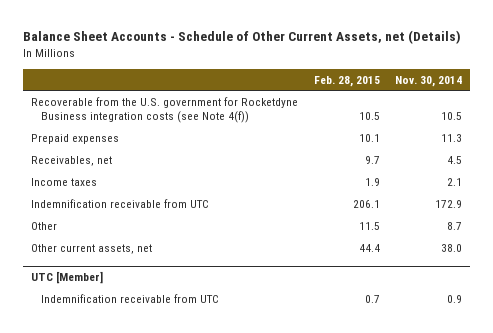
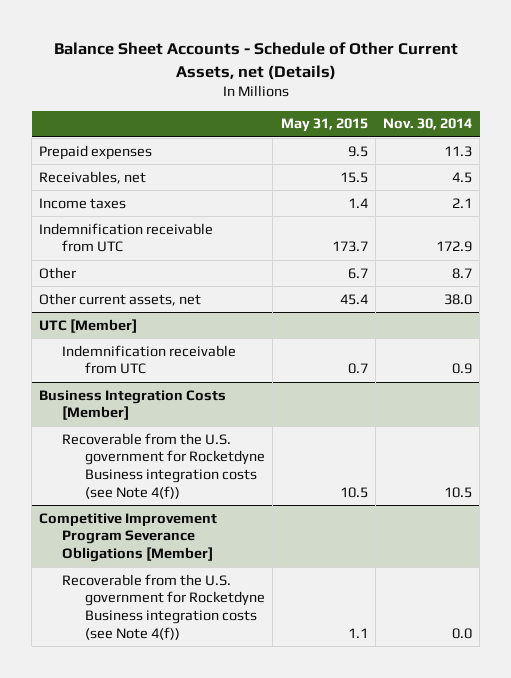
- | Feb. 28, 2015 | Nov. 30, 2014
+ | May 31, 2015 | Nov. 30, 2014
- Recoverable from the U.S. government for Rocketdyne Business integration costs (see Note 4(f)) | 10.5 | 10.5
+ Business Integration Costs [Member]
+ Recoverable from the U.S. government for Rocketdyne Business integration costs (see Note 4(f)) | 10.5 | 10.5
+ Competitive Improvement Program Severance Obligations [Member]
+ Recoverable from the U.S. government for Rocketdyne Business integration costs (see Note 4(f)) | 1.1 | 0.0

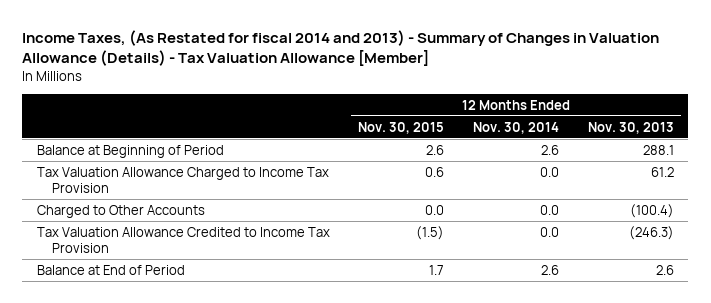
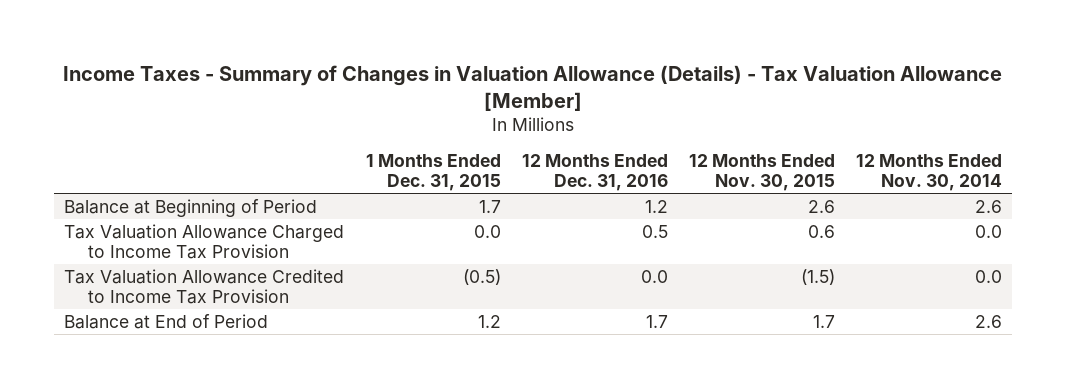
- Income Taxes, (As Restated for fiscal 2014 and 2013) - Summary of Changes in Valuation Allowance (Details) - Tax Valuation Allowance [Member]
+ Income Taxes - Summary of Changes in Valuation Allowance (Details) - Tax Valuation Allowance [Member]
- | 12 Months Ended Nov. 30, 2015 | 12 Months Ended Nov. 30, 2014 | 12 Months Ended Nov. 30, 2013
+ | 1 Months Ended Dec. 31, 2015 | 12 Months Ended Dec. 31, 2016 | 12 Months Ended Nov. 30, 2015 | 12 Months Ended Nov. 30, 2014
- Charged to Other Accounts | 0.0 | 0.0 | (100.4)

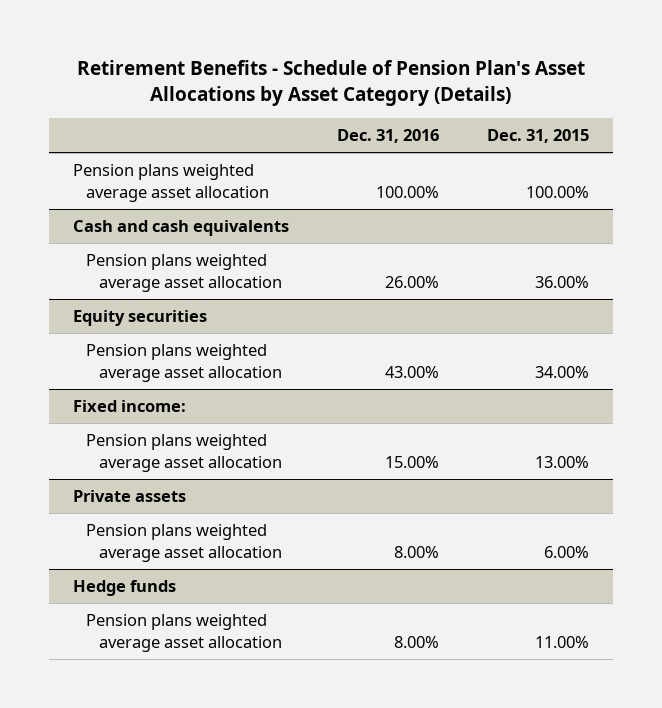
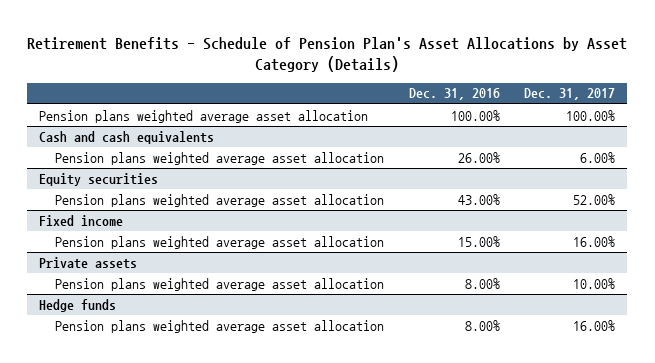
- | Dec. 31, 2016 | Dec. 31, 2015
+ | Dec. 31, 2016 | Dec. 31, 2017
- Fixed income:
+ Fixed income

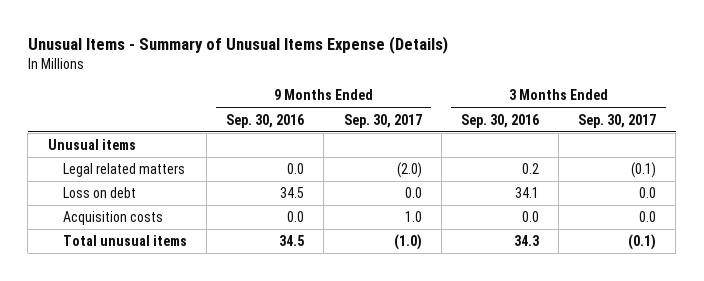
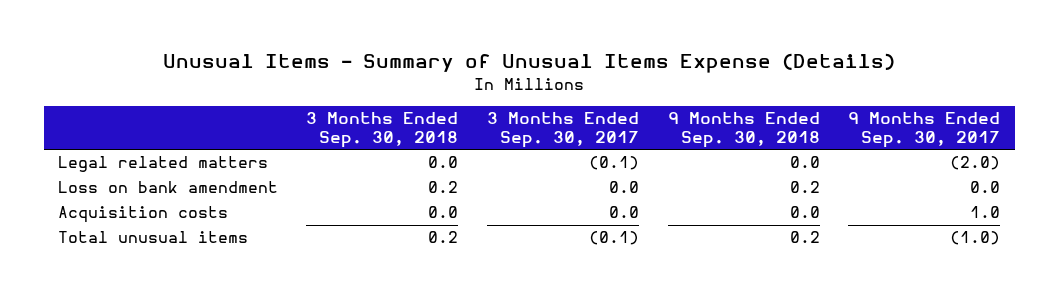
- | 9 Months Ended Sep. 30, 2016 | 9 Months Ended Sep. 30, 2017 | 3 Months Ended Sep. 30, 2016 | 3 Months Ended Sep. 30, 2017
+ | 3 Months Ended Sep. 30, 2018 | 3 Months Ended Sep. 30, 2017 | 9 Months Ended Sep. 30, 2018 | 9 Months Ended Sep. 30, 2017
- Unusual items
- Loss on debt | 34.5 | 0.0 | 34.1 | 0.0
+ Loss on bank amendment | 0.2 | 0.0 | 0.2 | 0.0

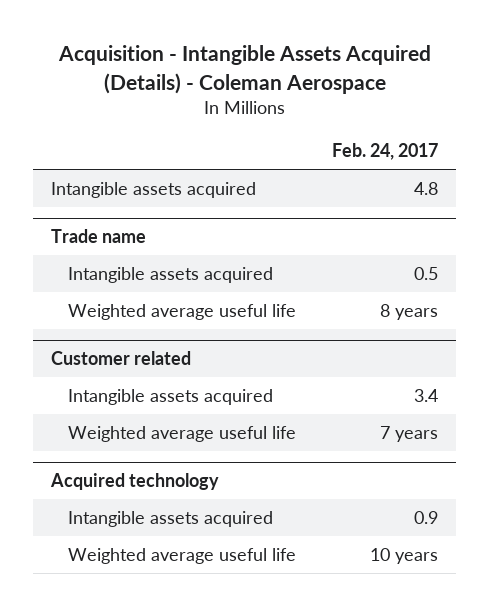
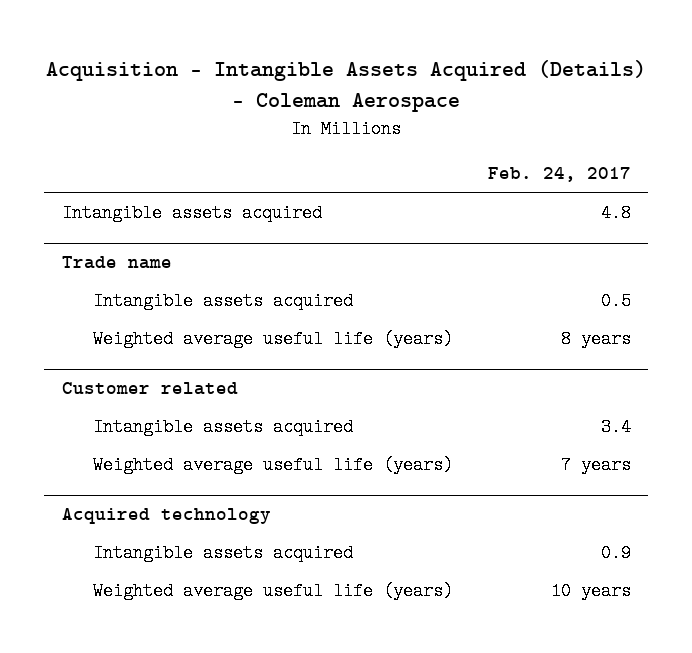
@ Trade name
- Weighted average useful life | 8 years
+ Weighted average useful life (years) | 8 years
@ Customer related
- Weighted average useful life | 7 years
+ Weighted average useful life (years) | 7 years
@ Acquired technology
- Weighted average useful life | 10 years
+ Weighted average useful life (years) | 10 years

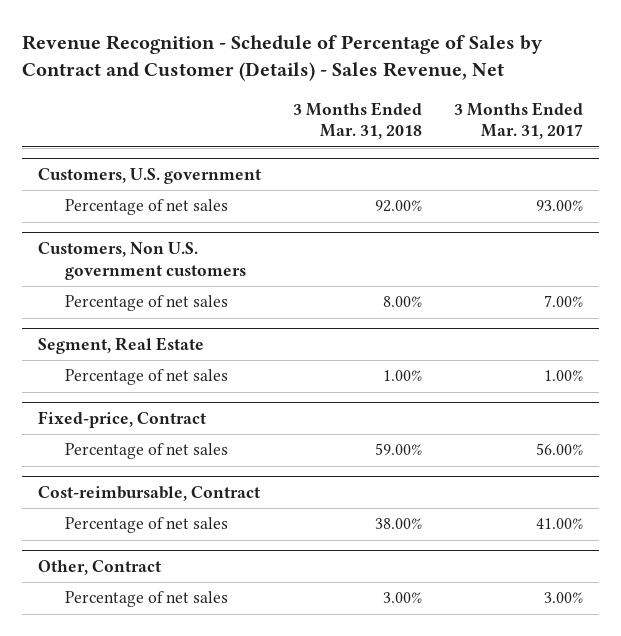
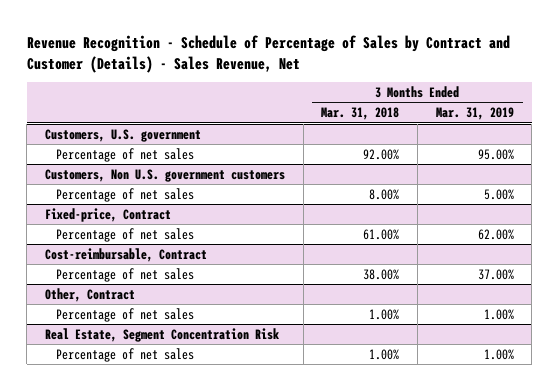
- | 3 Months Ended Mar. 31, 2018 | 3 Months Ended Mar. 31, 2017
+ | 3 Months Ended Mar. 31, 2018 | 3 Months Ended Mar. 31, 2019
- Segment, Real Estate
- Percentage of net sales | 1.00% | 1.00%
@ Fixed-price, Contract
- Percentage of net sales | 59.00% | 56.00%
+ Percentage of net sales | 61.00% | 62.00%
@ Other, Contract
- Percentage of net sales | 3.00% | 3.00%
+ Percentage of net sales | 1.00% | 1.00%
+ Real Estate, Segment Concentration Risk
+ Percentage of net sales | 1.00% | 1.00%

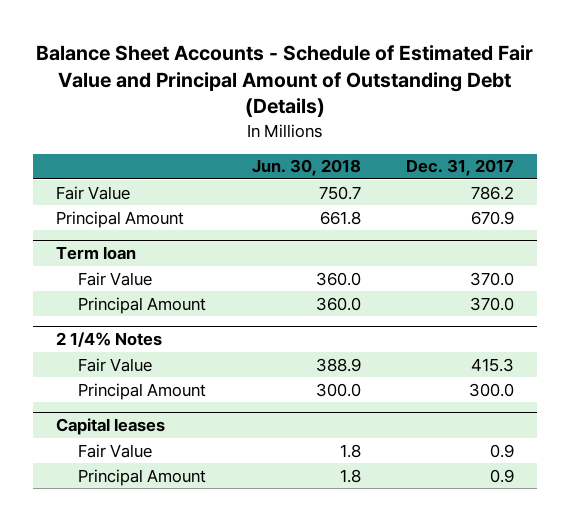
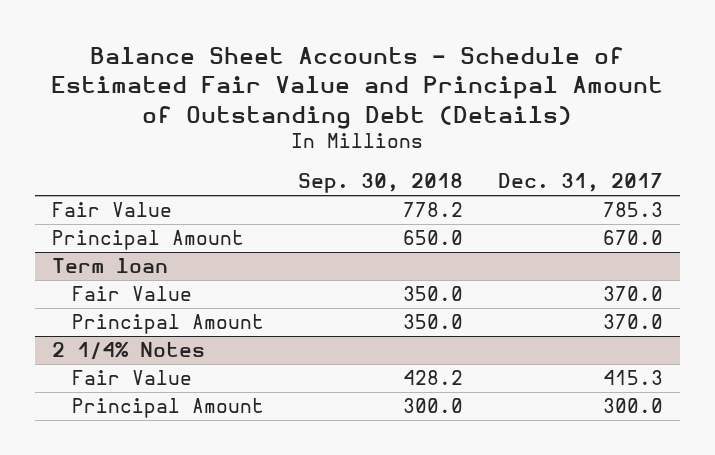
- | Jun. 30, 2018 | Dec. 31, 2017
+ | Sep. 30, 2018 | Dec. 31, 2017
- Fair Value | 750.7 | 786.2
- Principal Amount | 661.8 | 670.9
+ Fair Value | 778.2 | 785.3
+ Principal Amount | 650.0 | 670.0
- Capital leases
- Fair Value | 1.8 | 0.9
- Principal Amount | 1.8 | 0.9

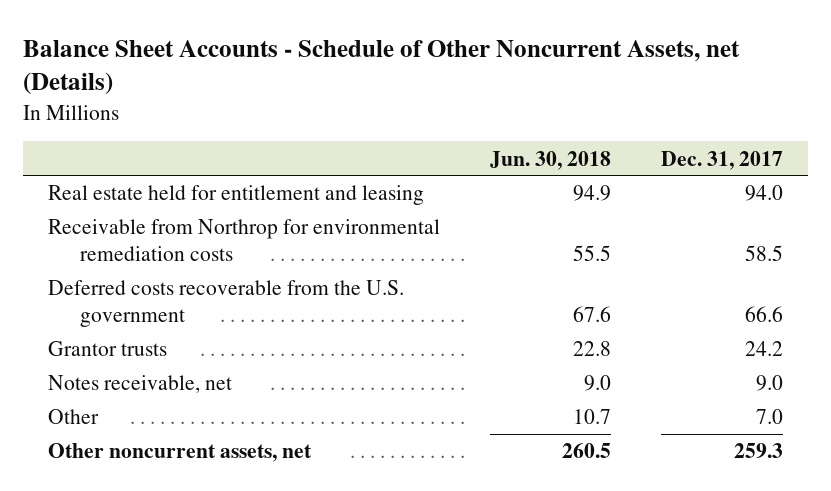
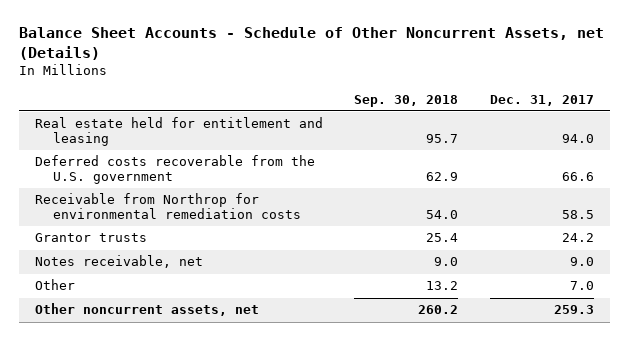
- | Jun. 30, 2018 | Dec. 31, 2017
+ | Sep. 30, 2018 | Dec. 31, 2017
moved down: Receivable from Northrop for environmental remediation costs | 54.0 | 58.5

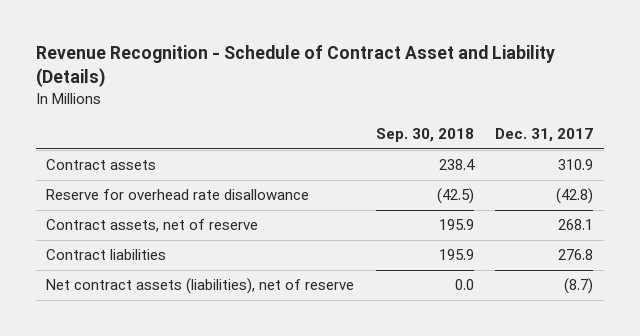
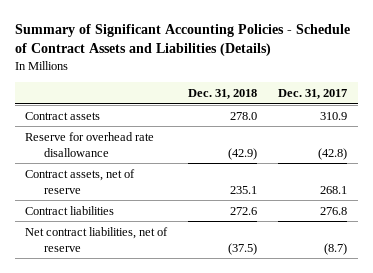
- Revenue Recognition - Schedule of Contract Asset and Liability (Details)
+ Summary of Significant Accounting Policies - Schedule of Contract Assets and Liabilities (Details)
- | Sep. 30, 2018 | Dec. 31, 2017
+ | Dec. 31, 2018 | Dec. 31, 2017
- Net contract assets (liabilities), net of reserve | 0.0 | (8.7)
+ Net contract liabilities, net of reserve | (37.5) | (8.7)

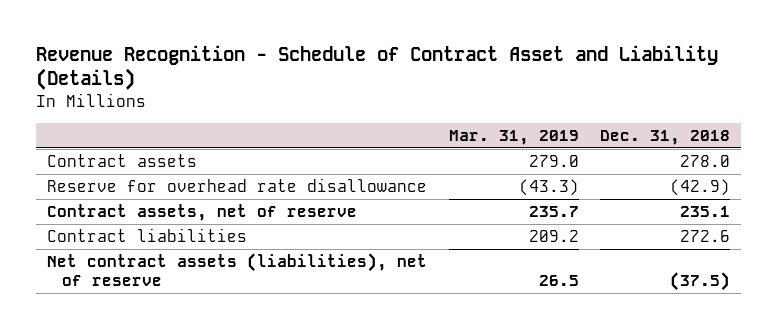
- Summary of Significant Accounting Policies - Schedule of Contract Assets and Liabilities (Details)
+ Revenue Recognition - Schedule of Contract Asset and Liability (Details)
- | Dec. 31, 2018 | Dec. 31, 2017
+ | Mar. 31, 2019 | Dec. 31, 2018
- Net contract liabilities, net of reserve | (37.5) | (8.7)
+ Net contract assets (liabilities), net of reserve | 26.5 | (37.5)

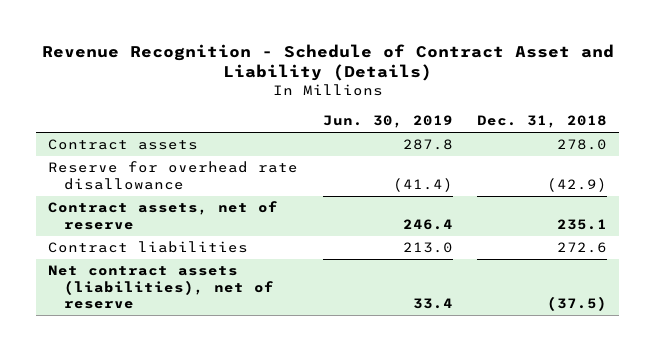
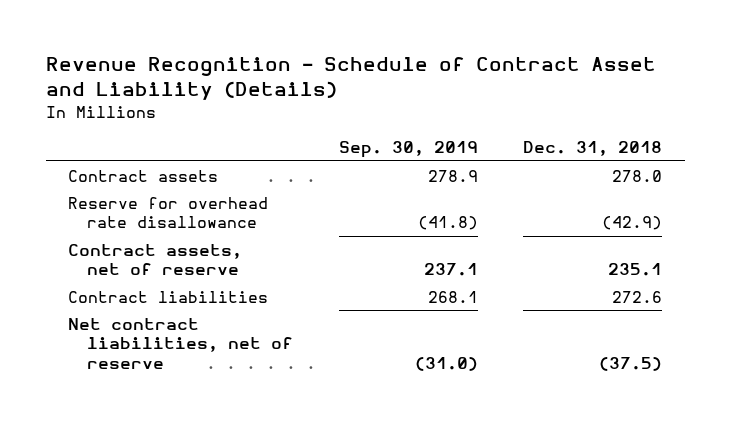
- | Jun. 30, 2019 | Dec. 31, 2018
+ | Sep. 30, 2019 | Dec. 31, 2018
- Net contract assets (liabilities), net of reserve | 33.4 | (37.5)
+ Net contract liabilities, net of reserve | (31.0) | (37.5)

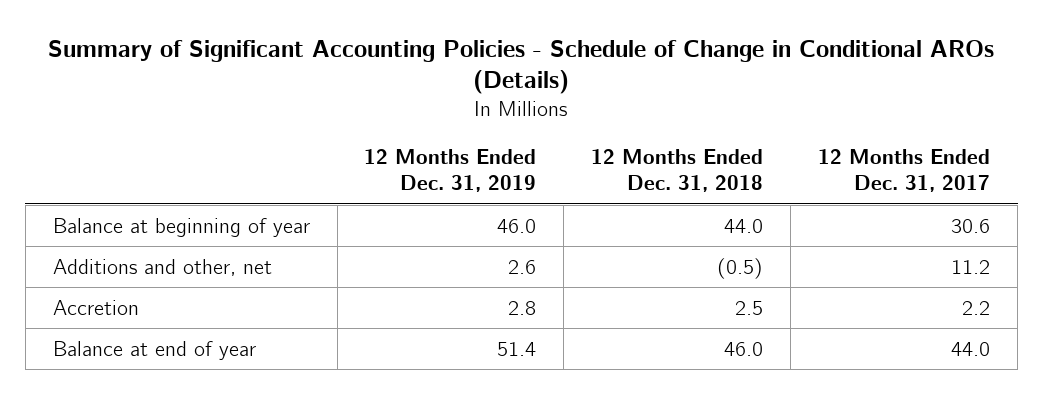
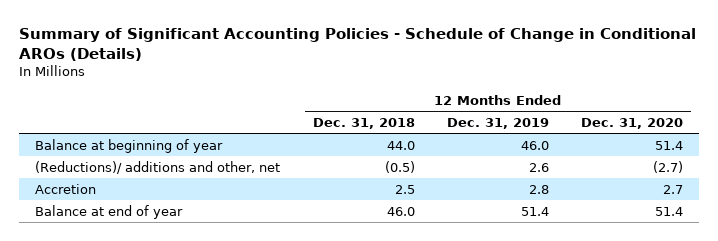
- | 12 Months Ended Dec. 31, 2019 | 12 Months Ended Dec. 31, 2018 | 12 Months Ended Dec. 31, 2017
+ | 12 Months Ended Dec. 31, 2018 | 12 Months Ended Dec. 31, 2019 | 12 Months Ended Dec. 31, 2020
- Additions and other, net | 2.6 | (0.5) | 11.2
+ (Reductions)/ additions and other, net | (0.5) | 2.6 | (2.7)

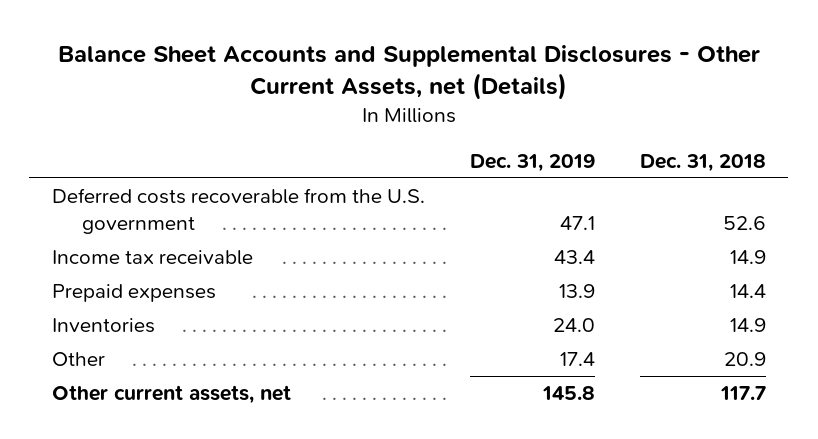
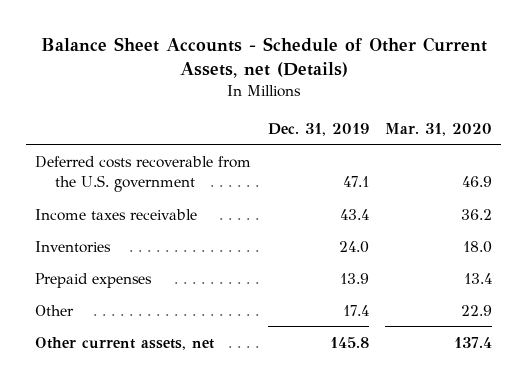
- Balance Sheet Accounts and Supplemental Disclosures - Other Current Assets, net (Details)
+ Balance Sheet Accounts - Schedule of Other Current Assets, net (Details)
- | Dec. 31, 2019 | Dec. 31, 2018
+ | Dec. 31, 2019 | Mar. 31, 2020
- Income tax receivable | 43.4 | 14.9
+ Income taxes receivable | 43.4 | 36.2
moved down: Prepaid expenses | 13.9 | 13.4

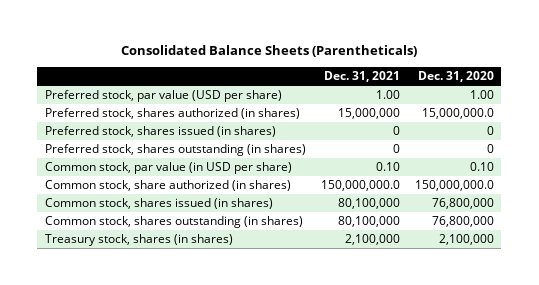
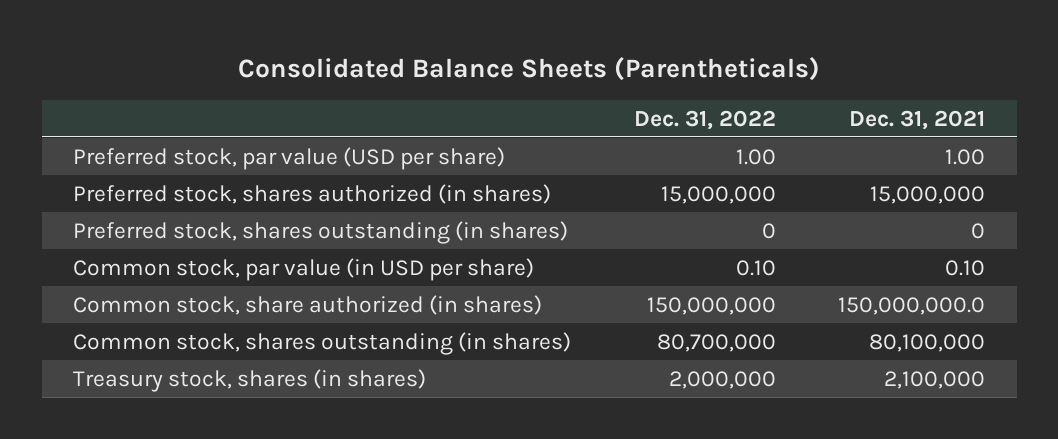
- | Dec. 31, 2021 | Dec. 31, 2020
+ | Dec. 31, 2022 | Dec. 31, 2021
- Preferred stock, shares issued (in shares) | 0 | 0
- Common stock, shares issued (in shares) | 80,100,000 | 76,800,000

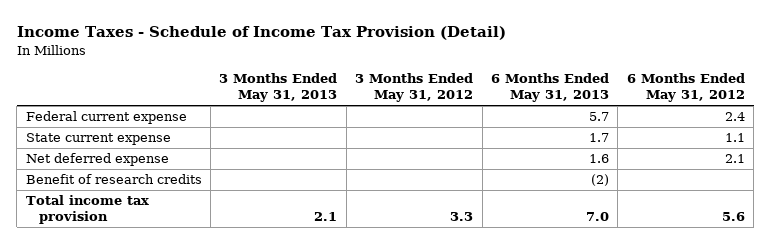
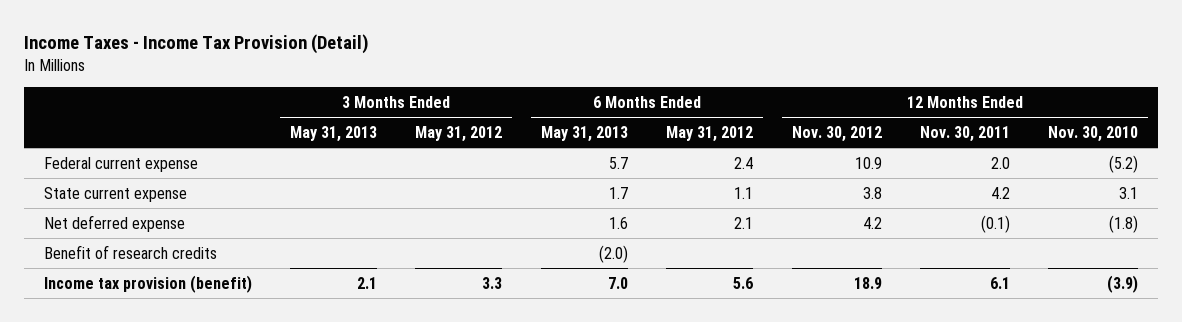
- Income Taxes - Schedule of Income Tax Provision (Detail)
+ Income Taxes - Income Tax Provision (Detail)
- | 3 Months Ended May 31, 2013 | 3 Months Ended May 31, 2012 | 6 Months Ended May 31, 2013 | 6 Months Ended May 31, 2012
+ | 3 Months Ended May 31, 2013 | 3 Months Ended May 31, 2012 | 6 Months Ended May 31, 2013 | 6 Months Ended May 31, 2012 | 12 Months Ended Nov. 30, 2012 | 12 Months Ended Nov. 30, 2011 | 12 Months Ended Nov. 30, 2010
- Benefit of research credits | | | (2) |
- Total income tax provision | 2.1 | 3.3 | 7.0 | 5.6
+ Benefit of research credits | | | (2.0) | | | |
+ Income tax provision (benefit) | 2.1 | 3.3 | 7.0 | 5.6 | 18.9 | 6.1 | (3.9)

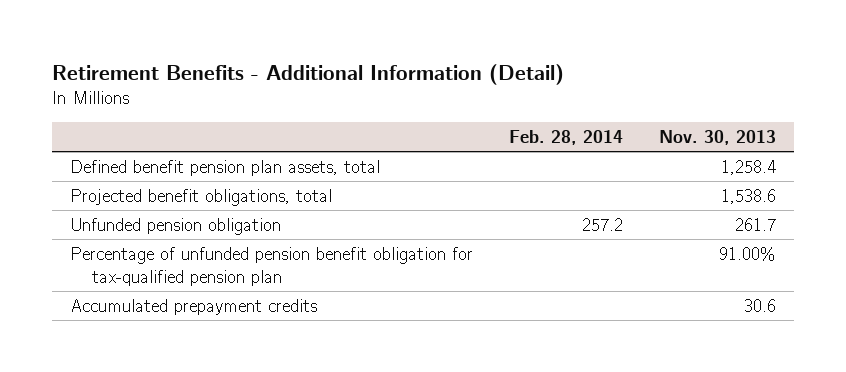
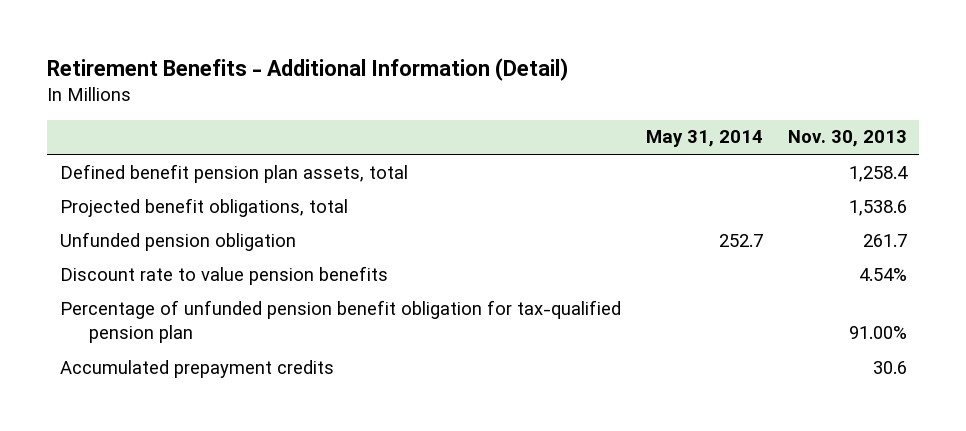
- | Feb. 28, 2014 | Nov. 30, 2013
+ | May 31, 2014 | Nov. 30, 2013
+ Discount rate to value pension benefits | | 4.54%

